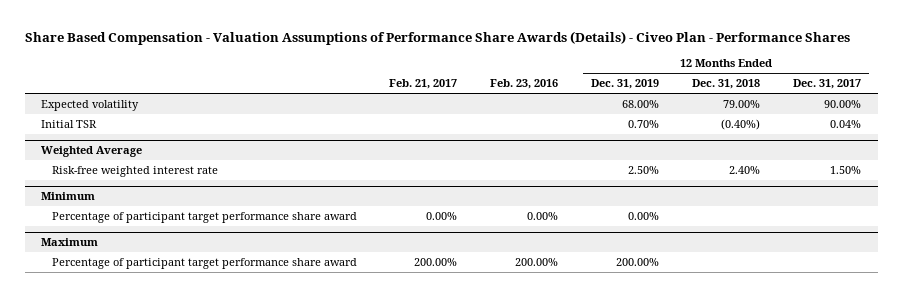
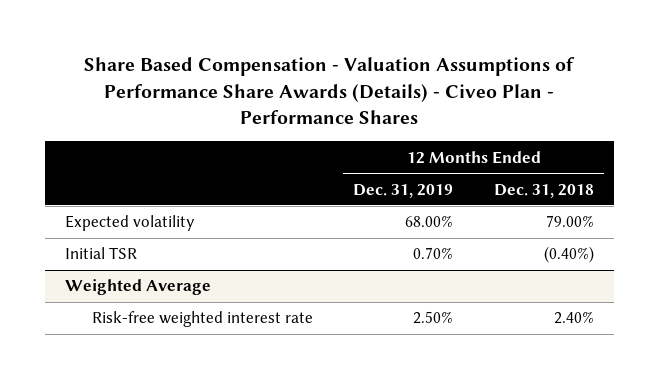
- | Feb. 21, 2017 | Feb. 23, 2016 | 12 Months Ended Dec. 31, 2019 | 12 Months Ended Dec. 31, 2018 | 12 Months Ended Dec. 31, 2017
+ | 12 Months Ended Dec. 31, 2019 | 12 Months Ended Dec. 31, 2018
- Minimum
- Percentage of participant target performance share award | 0.00% | 0.00% | 0.00% | |
- Maximum
- Percentage of participant target performance share award | 200.00% | 200.00% | 200.00% | |

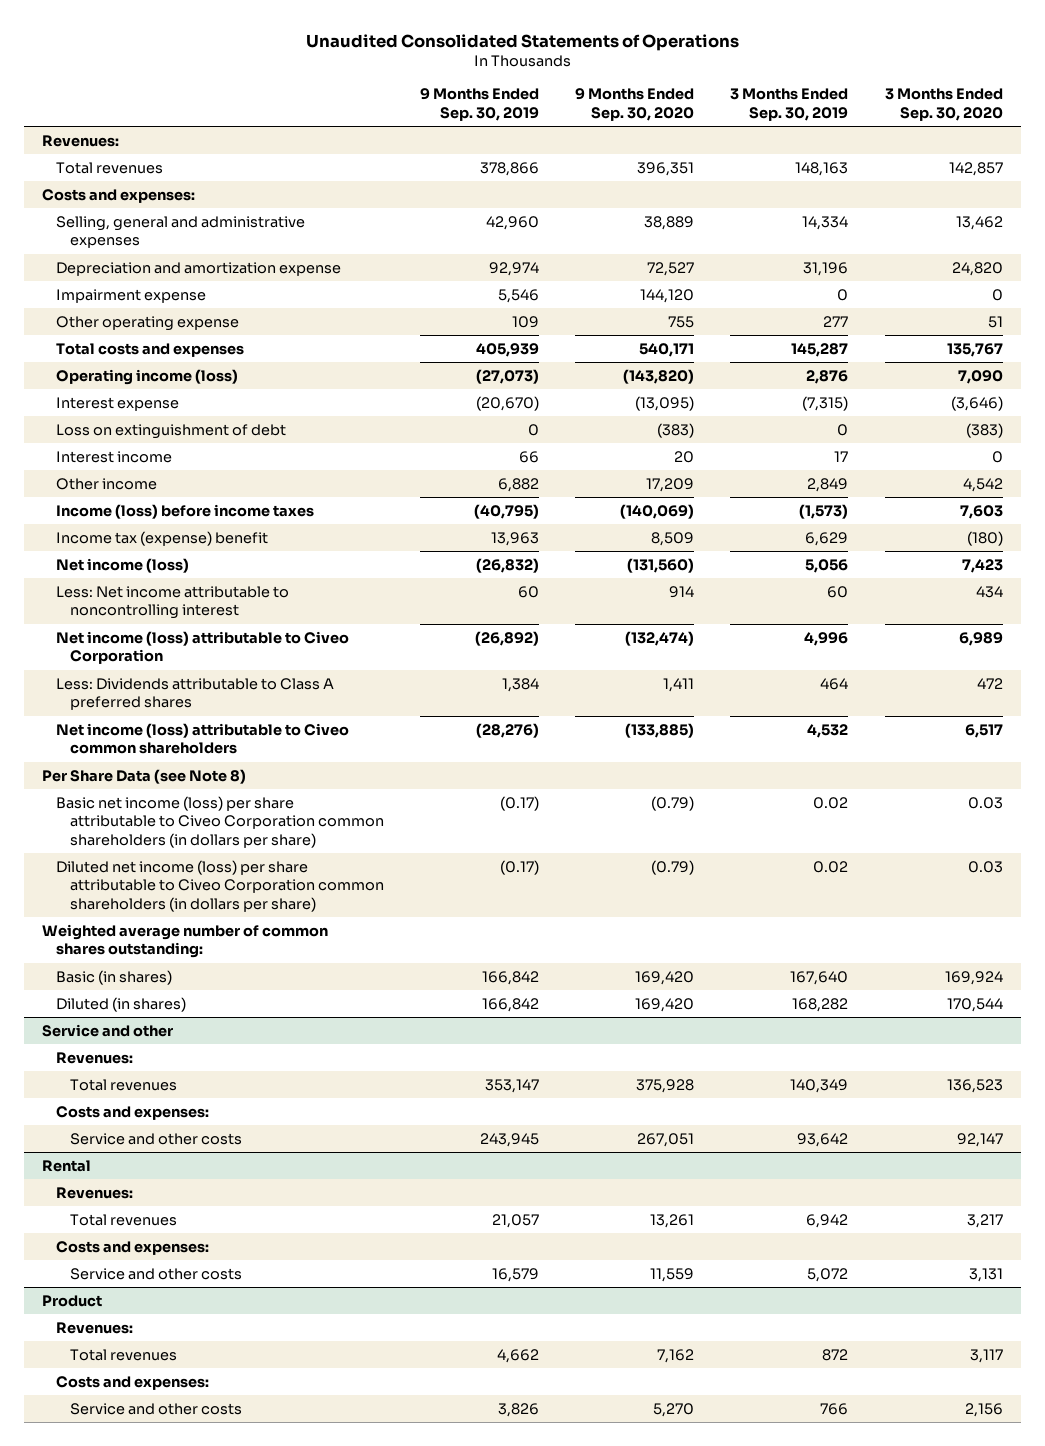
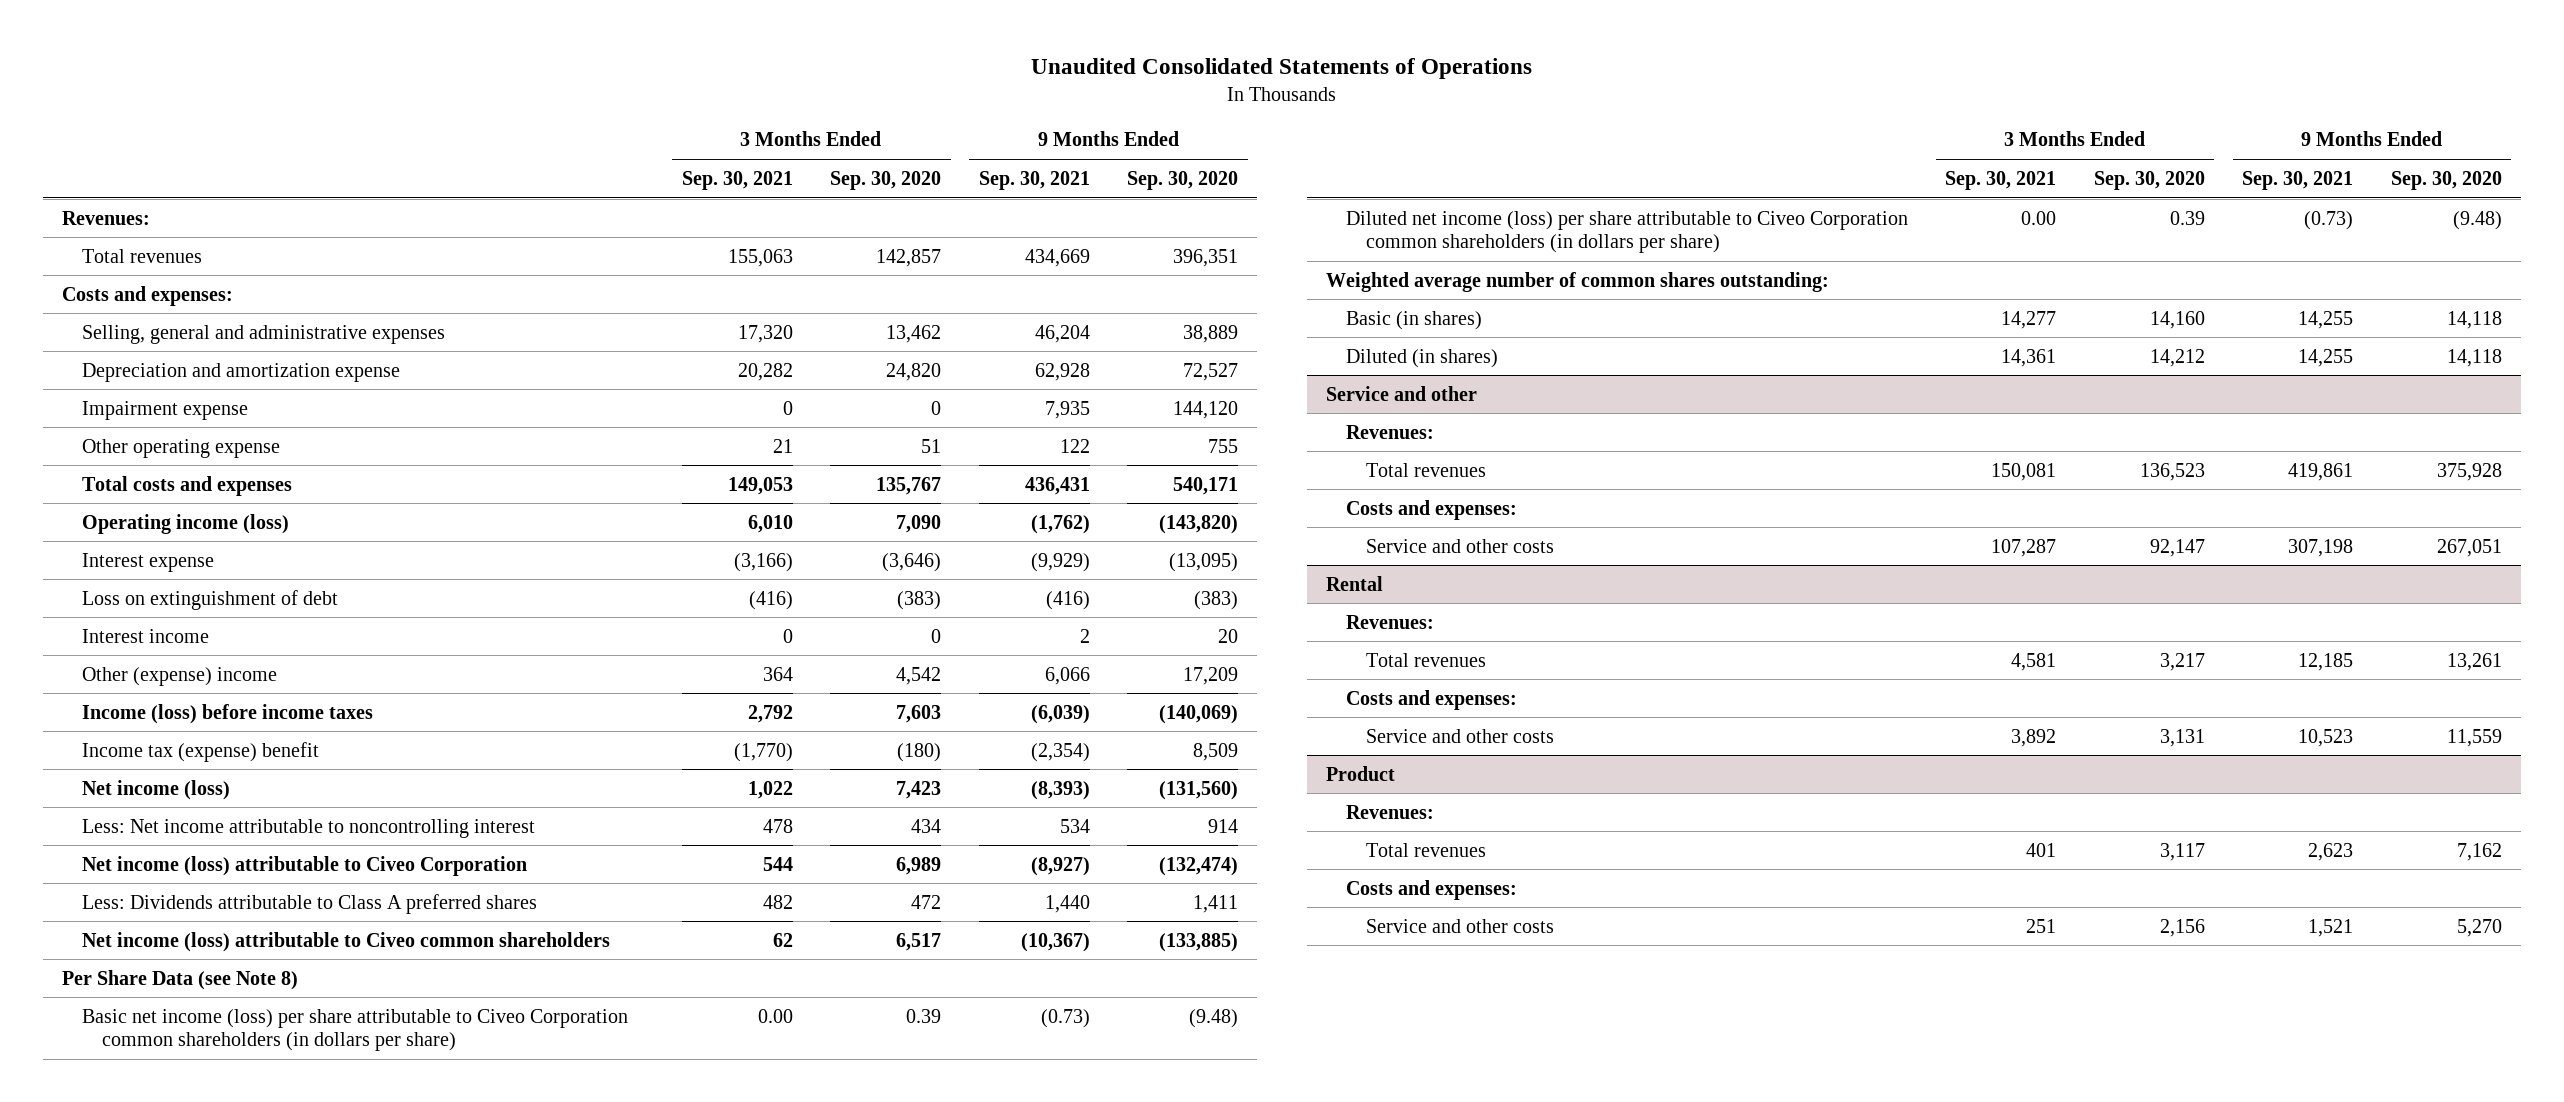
- | 9 Months Ended Sep. 30, 2019 | 9 Months Ended Sep. 30, 2020 | 3 Months Ended Sep. 30, 2019 | 3 Months Ended Sep. 30, 2020
+ | 3 Months Ended Sep. 30, 2021 | 3 Months Ended Sep. 30, 2020 | 9 Months Ended Sep. 30, 2021 | 9 Months Ended Sep. 30, 2020
- Other income | 6,882 | 17,209 | 2,849 | 4,542
+ Other (expense) income | 364 | 4,542 | 6,066 | 17,209
- Basic net income (loss) per share attributable to Civeo Corporation common shareholders (in dollars per share) | (0.17) | (0.79) | 0.02 | 0.03
- Diluted net income (loss) per share attributable to Civeo Corporation common shareholders (in dollars per share) | (0.17) | (0.79) | 0.02 | 0.03
+ Basic net income (loss) per share attributable to Civeo Corporation common shareholders (in dollars per share) | 0.00 | 0.39 | (0.73) | (9.48)
+ Diluted net income (loss) per share attributable to Civeo Corporation common shareholders (in dollars per share) | 0.00 | 0.39 | (0.73) | (9.48)
- Basic (in shares) | 166,842 | 169,420 | 167,640 | 169,924
- Diluted (in shares) | 166,842 | 169,420 | 168,282 | 170,544
+ Basic (in shares) | 14,277 | 14,160 | 14,255 | 14,118
+ Diluted (in shares) | 14,361 | 14,212 | 14,255 | 14,118

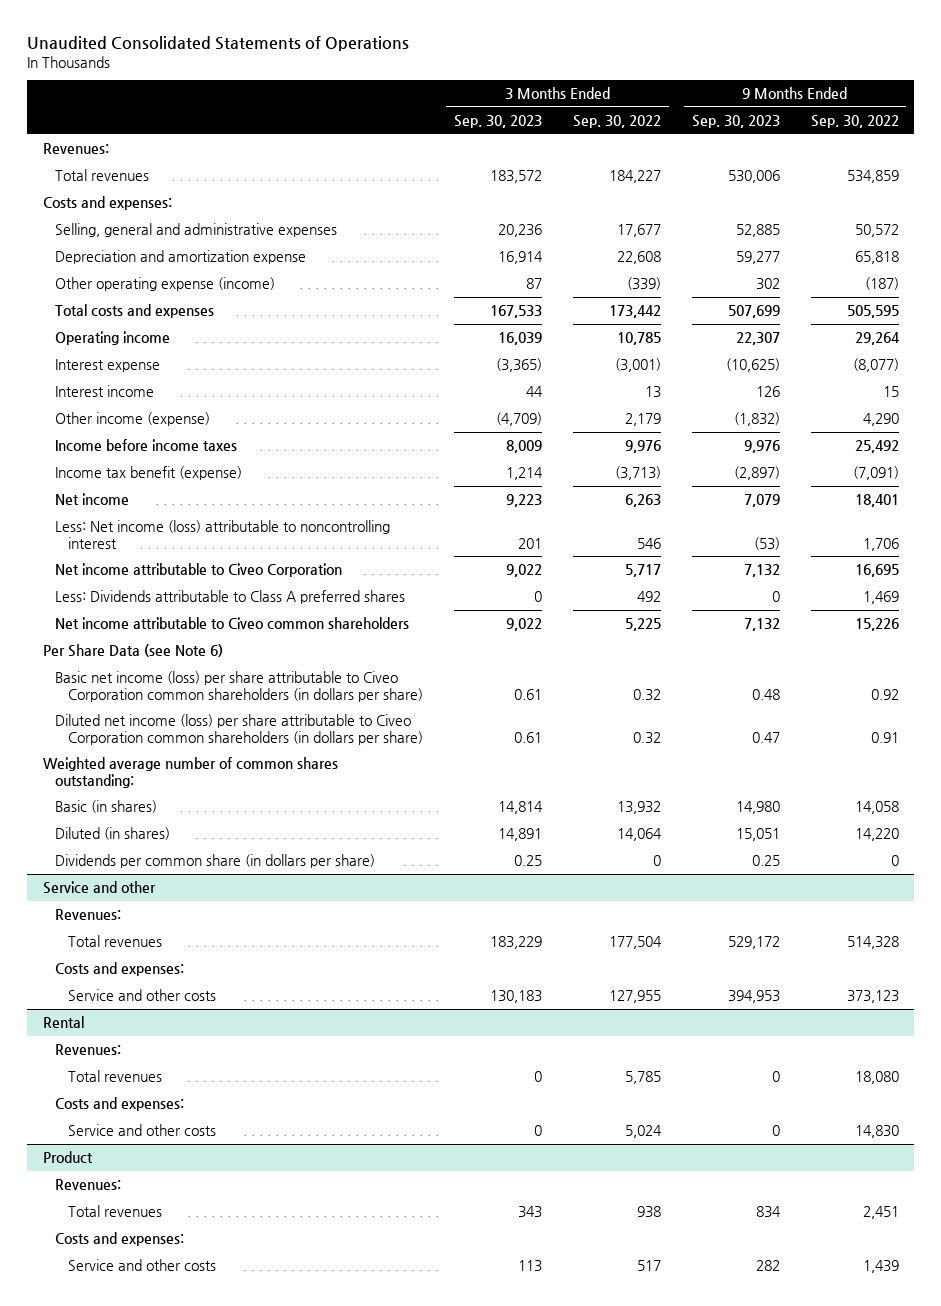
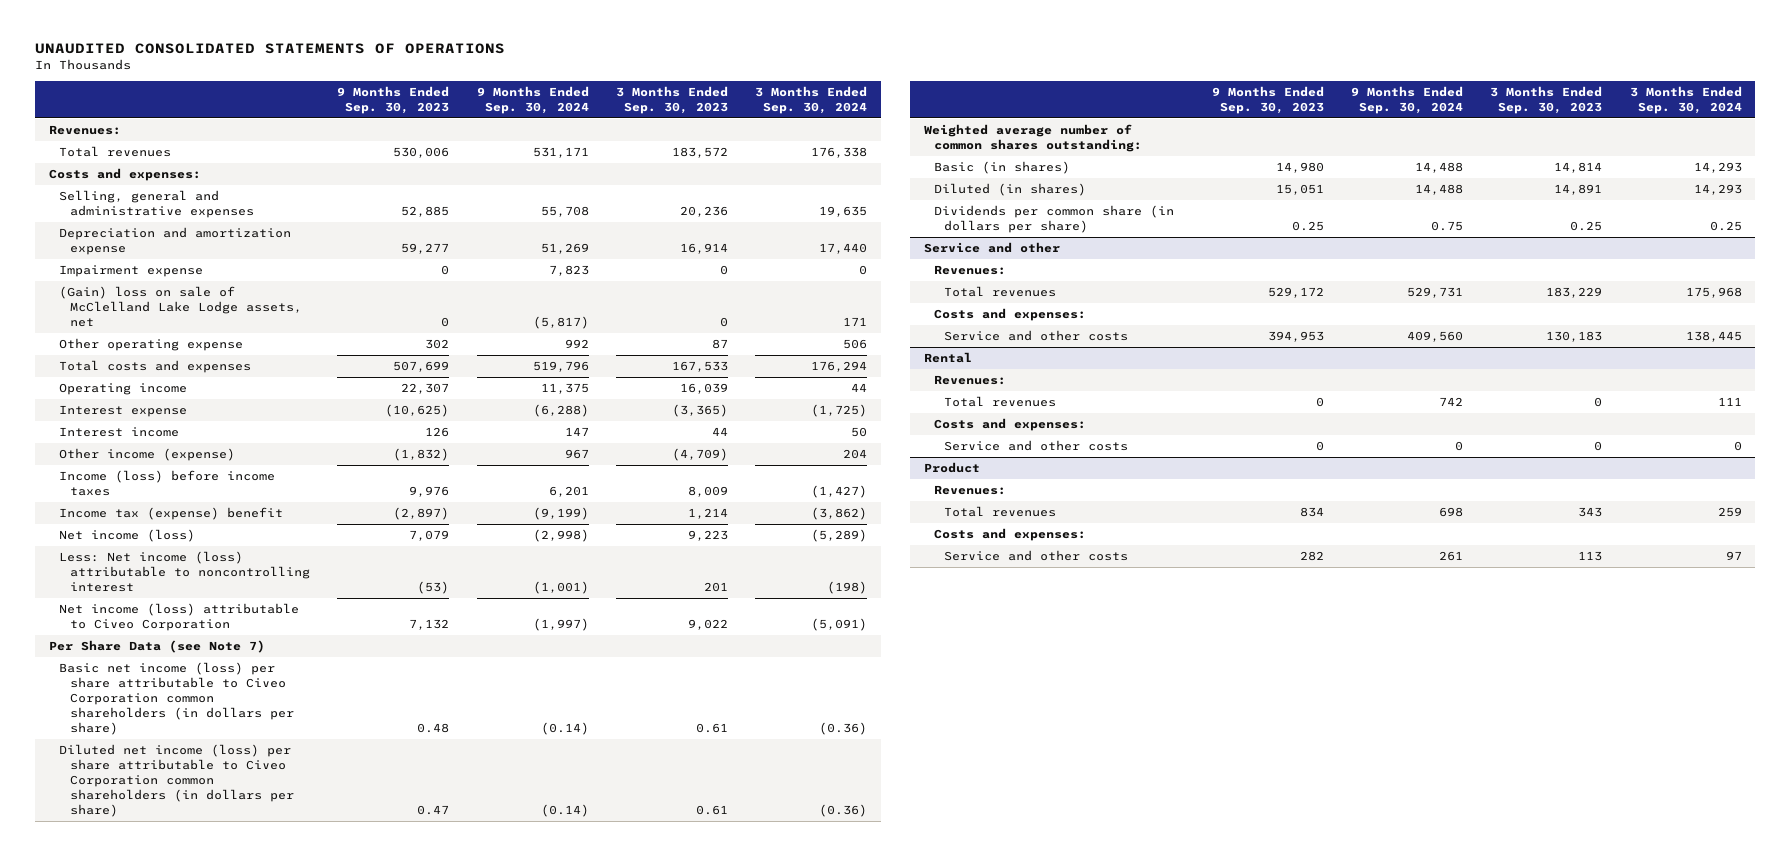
- Unaudited Consolidated Statements of Operations
+ UNAUDITED CONSOLIDATED STATEMENTS OF OPERATIONS
- | 3 Months Ended Sep. 30, 2023 | 3 Months Ended Sep. 30, 2022 | 9 Months Ended Sep. 30, 2023 | 9 Months Ended Sep. 30, 2022
+ | 9 Months Ended Sep. 30, 2023 | 9 Months Ended Sep. 30, 2024 | 3 Months Ended Sep. 30, 2023 | 3 Months Ended Sep. 30, 2024
- Other operating expense (income) | 87 | (339) | 302 | (187)
+ Impairment expense | 0 | 7,823 | 0 | 0
+ (Gain) loss on sale of McClelland Lake Lodge assets, net | 0 | (5,817) | 0 | 171
+ Other operating expense | 302 | 992 | 87 | 506
- Income before income taxes | 8,009 | 9,976 | 9,976 | 25,492
- Income tax benefit (expense) | 1,214 | (3,713) | (2,897) | (7,091)
- Net income | 9,223 | 6,263 | 7,079 | 18,401
+ Income (loss) before income taxes | 9,976 | 6,201 | 8,009 | (1,427)
+ Income tax (expense) benefit | (2,897) | (9,199) | 1,214 | (3,862)
+ Net income (loss) | 7,079 | (2,998) | 9,223 | (5,289)
- Net income attributable to Civeo Corporation | 9,022 | 5,717 | 7,132 | 16,695
- Less: Dividends attributable to Class A preferred shares | 0 | 492 | 0 | 1,469
- Net income attributable to Civeo common shareholders | 9,022 | 5,225 | 7,132 | 15,226
- Per Share Data (see Note 6)
+ Net income (loss) attributable to Civeo Corporation | 7,132 | (1,997) | 9,022 | (5,091)
+ Per Share Data (see Note 7)

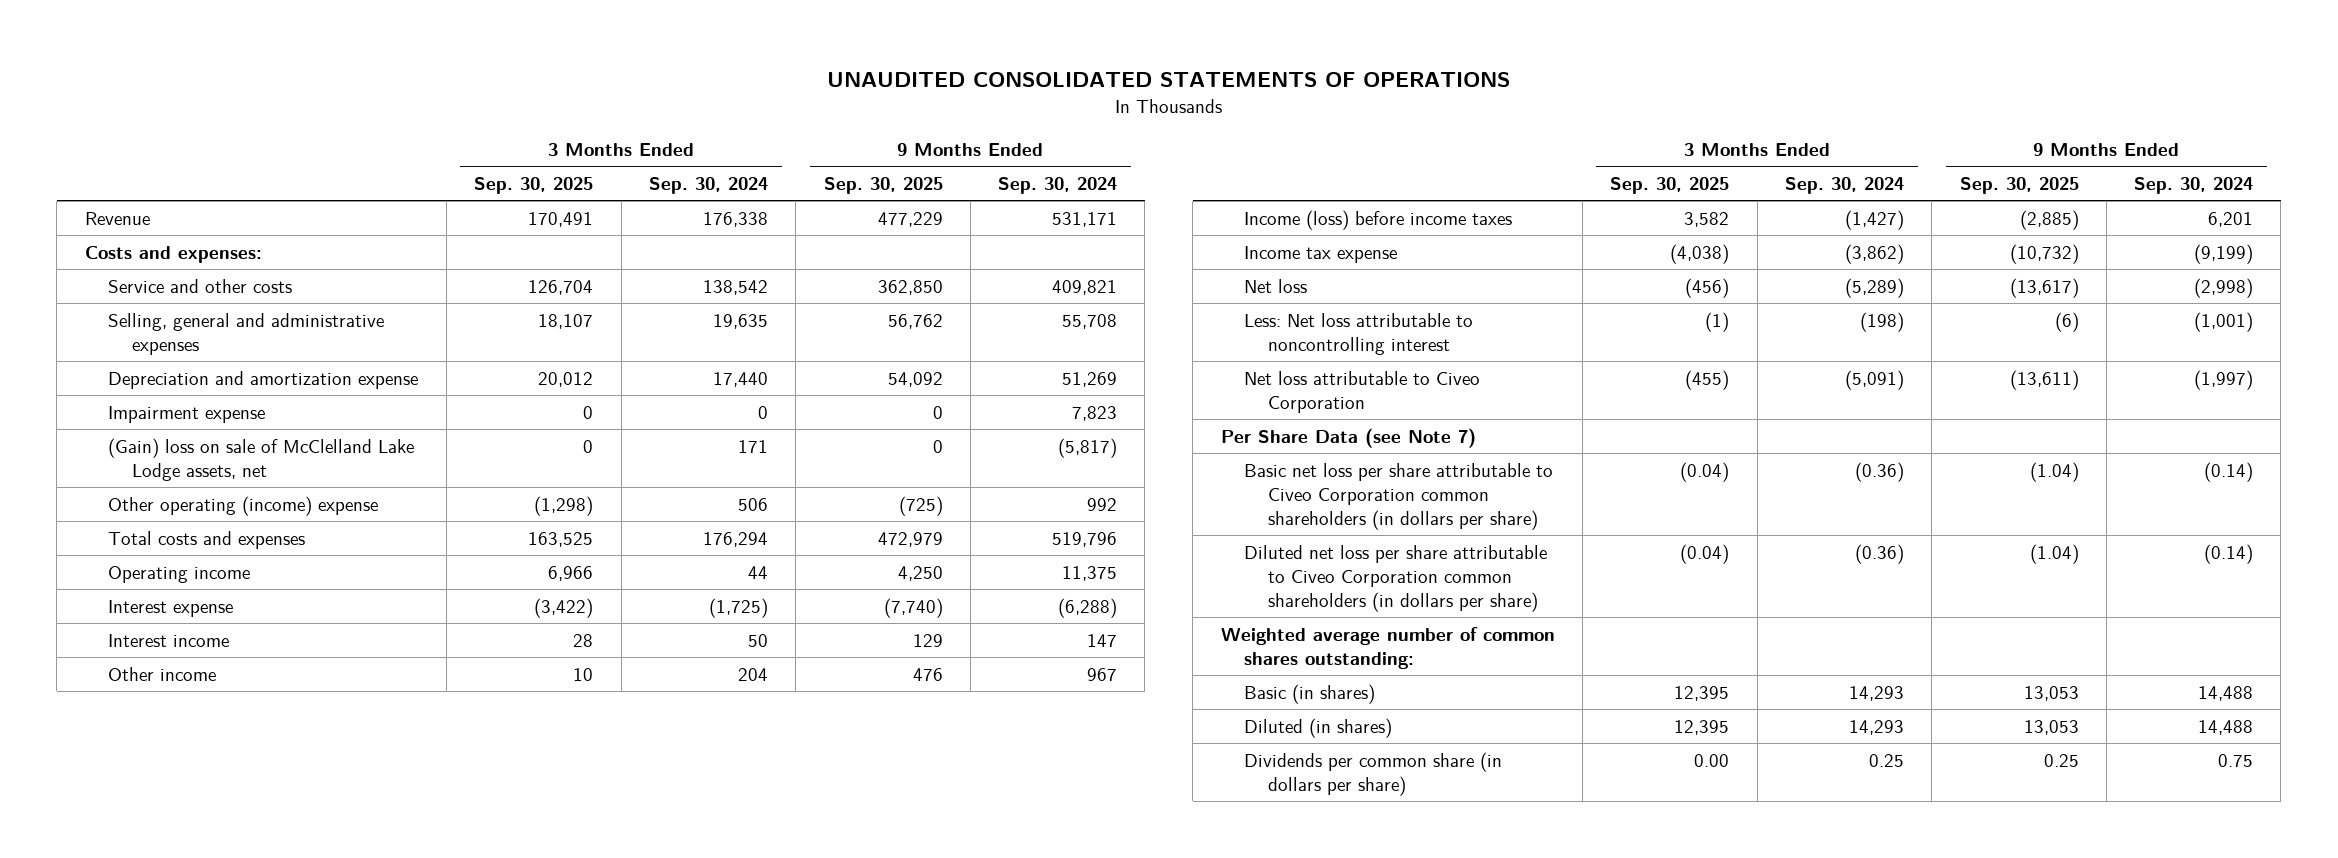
- | 9 Months Ended Sep. 30, 2023 | 9 Months Ended Sep. 30, 2024 | 3 Months Ended Sep. 30, 2023 | 3 Months Ended Sep. 30, 2024
+ | 3 Months Ended Sep. 30, 2025 | 3 Months Ended Sep. 30, 2024 | 9 Months Ended Sep. 30, 2025 | 9 Months Ended Sep. 30, 2024
- Revenues:
- Total revenues | 530,006 | 531,171 | 183,572 | 176,338
+ Revenue | 170,491 | 176,338 | 477,229 | 531,171
+ Service and other costs | 126,704 | 138,542 | 362,850 | 409,821
- Other operating expense | 302 | 992 | 87 | 506
+ Other operating (income) expense | (1,298) | 506 | (725) | 992
- Other income (expense) | (1,832) | 967 | (4,709) | 204
+ Other income | 10 | 204 | 476 | 967
- Income tax (expense) benefit | (2,897) | (9,199) | 1,214 | (3,862)
- Net income (loss) | 7,079 | (2,998) | 9,223 | (5,289)
- Less: Net income (loss) attributable to noncontrolling interest | (53) | (1,001) | 201 | (198)
- Net income (loss) attributable to Civeo Corporation | 7,132 | (1,997) | 9,022 | (5,091)
+ Income tax expense | (4,038) | (3,862) | (10,732) | (9,199)
+ Net loss | (456) | (5,289) | (13,617) | (2,998)
+ Less: Net loss attributable to noncontrolling interest | (1) | (198) | (6) | (1,001)
+ Net loss attributable to Civeo Corporation | (455) | (5,091) | (13,611) | (1,997)
- Basic net income (loss) per share attributable to Civeo Corporation common shareholders (in dollars per share) | 0.48 | (0.14) | 0.61 | (0.36)
- Diluted net income (loss) per share attributable to Civeo Corporation common shareholders (in dollars per share) | 0.47 | (0.14) | 0.61 | (0.36)
+ Basic net loss per share attributable to Civeo Corporation common shareholders (in dollars per share) | (0.04) | (0.36) | (1.04) | (0.14)
+ Diluted net loss per share attributable to Civeo Corporation common shareholders (in dollars per share) | (0.04) | (0.36) | (1.04) | (0.14)
- Service and other
- Revenues:
- Total revenues | 529,172 | 529,731 | 183,229 | 175,968
- Costs and expenses:
- Service and other costs | 394,953 | 409,560 | 130,183 | 138,445
- Rental
- Revenues:
- Total revenues | 0 | 742 | 0 | 111
- Costs and expenses:
- Service and other costs | 0 | 0 | 0 | 0
- Product
- Revenues:
- Total revenues | 834 | 698 | 343 | 259
- Costs and expenses:
- Service and other costs | 282 | 261 | 113 | 97

